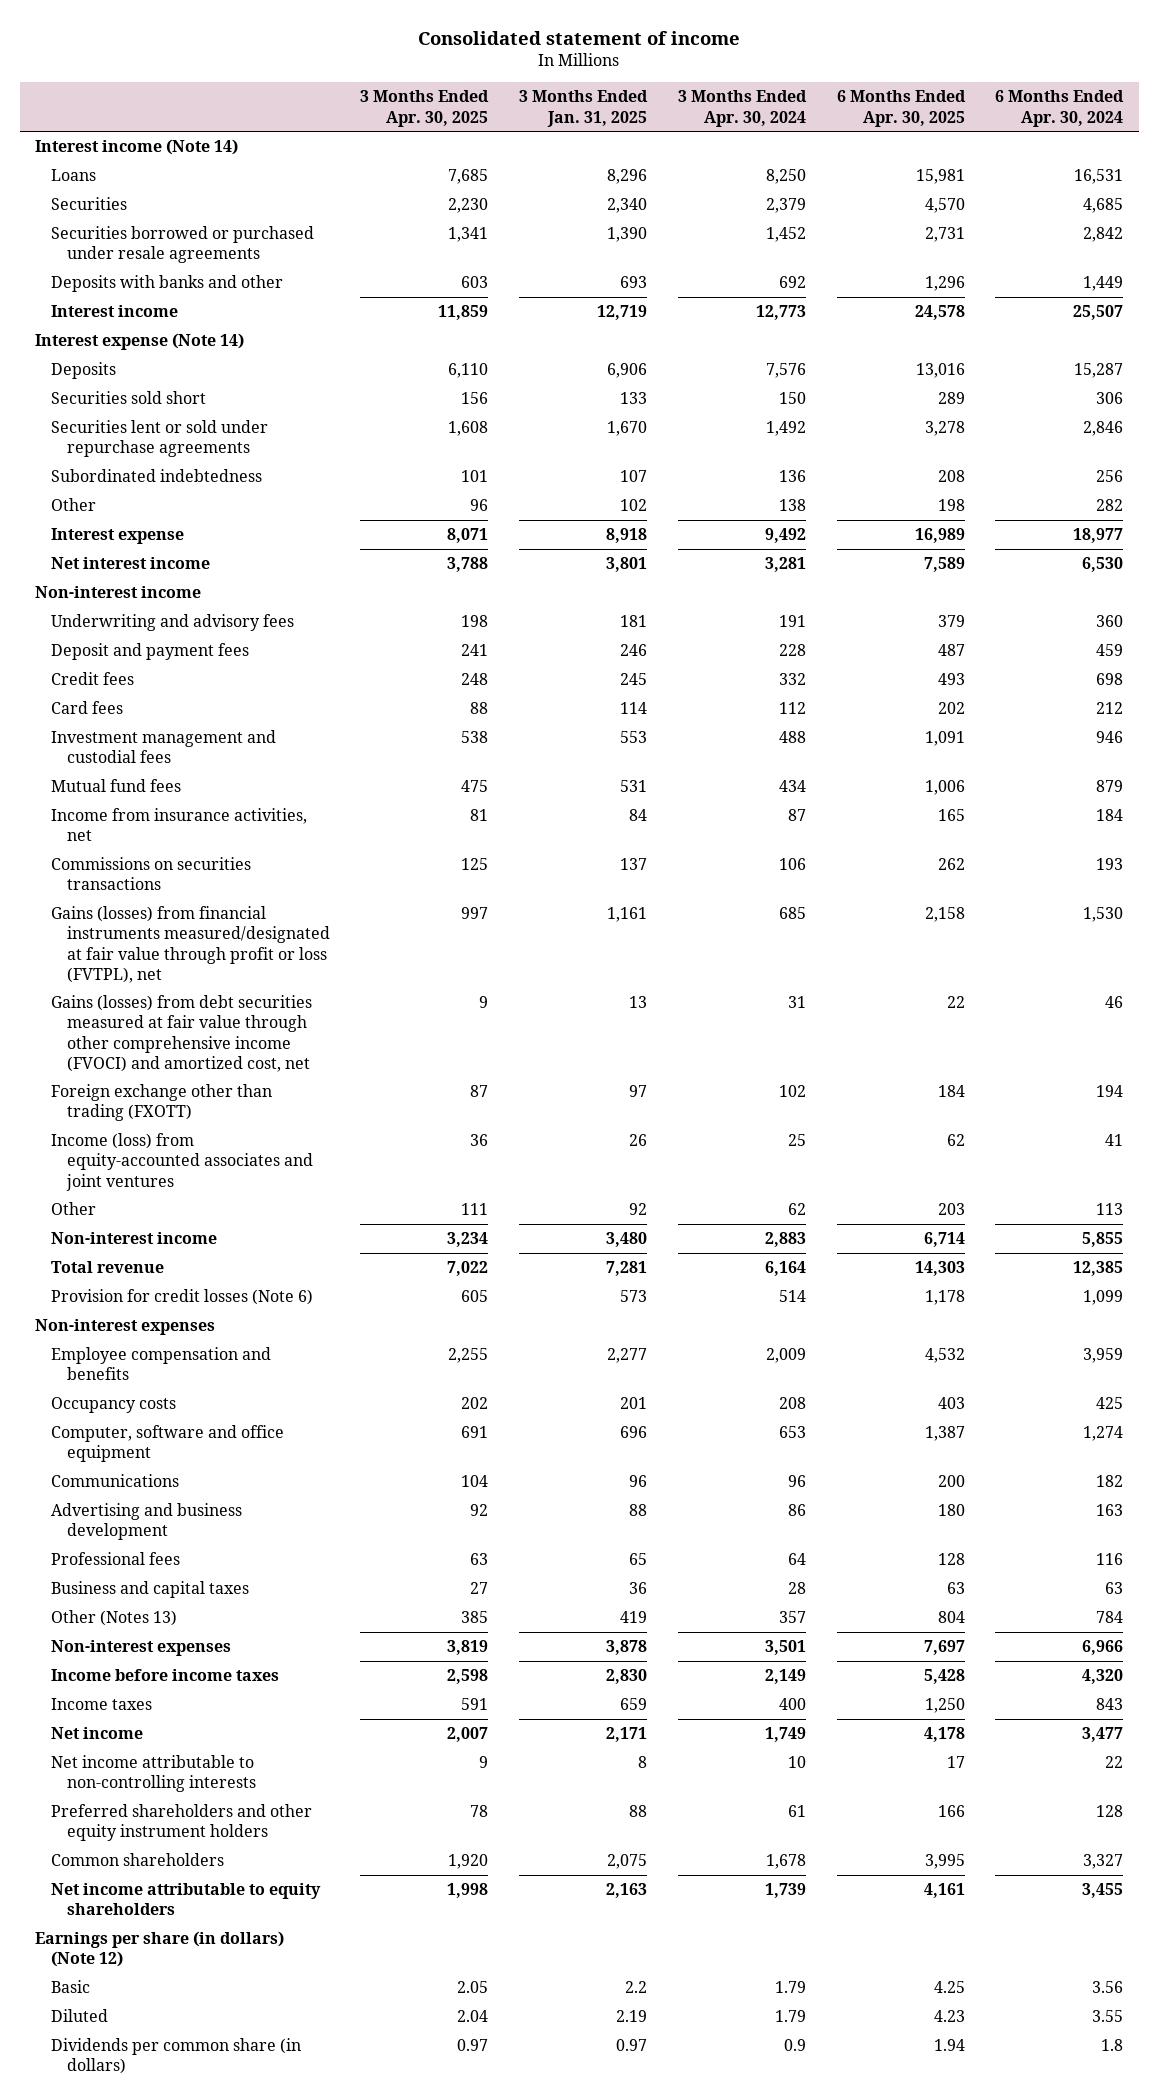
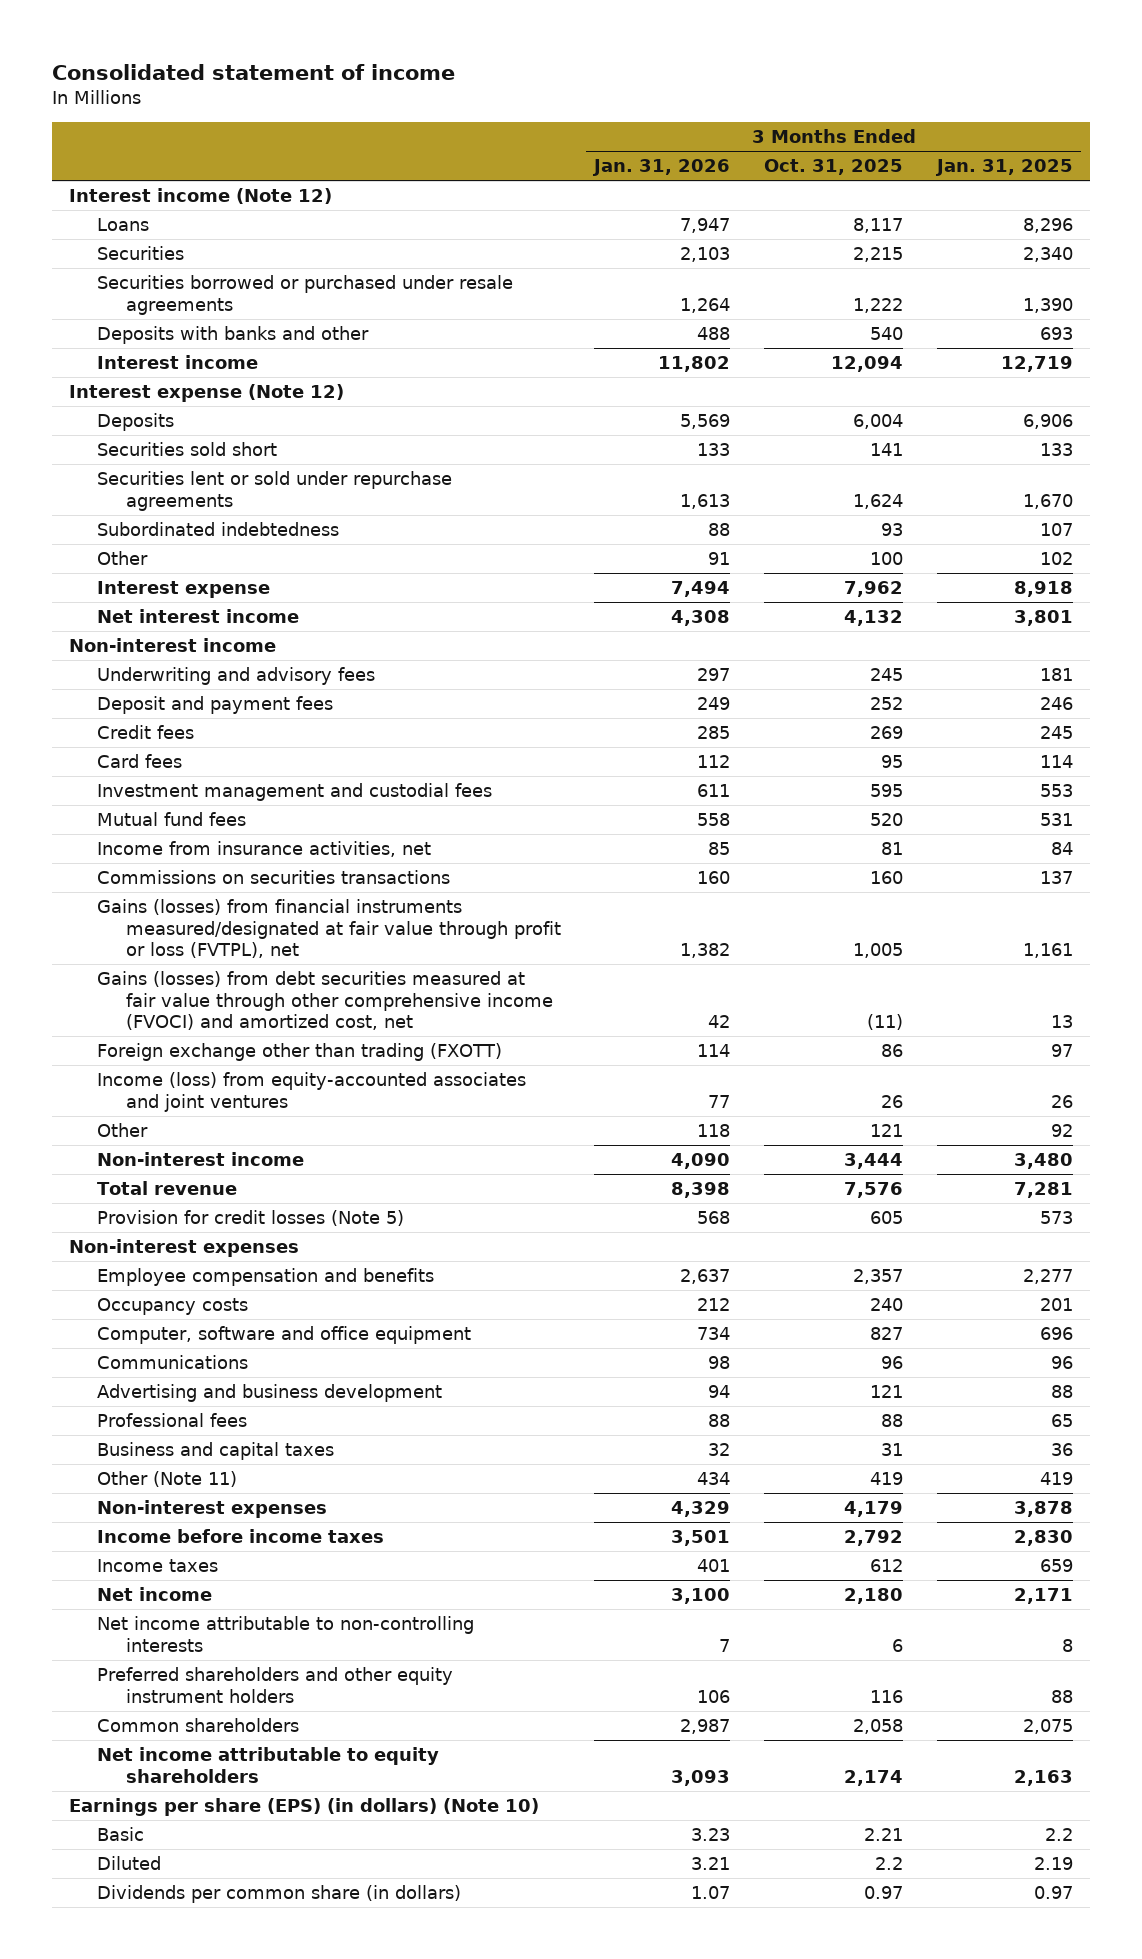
- | 3 Months Ended Apr. 30, 2025 | 3 Months Ended Jan. 31, 2025 | 3 Months Ended Apr. 30, 2024 | 6 Months Ended Apr. 30, 2025 | 6 Months Ended Apr. 30, 2024
+ | 3 Months Ended Jan. 31, 2026 | 3 Months Ended Oct. 31, 2025 | 3 Months Ended Jan. 31, 2025
- Interest income (Note 14)
+ Interest income (Note 12)
- Interest expense (Note 14)
+ Interest expense (Note 12)
- Provision for credit losses (Note 6) | 605 | 573 | 514 | 1,178 | 1,099
+ Provision for credit losses (Note 5) | 568 | 605 | 573
- Other (Notes 13) | 385 | 419 | 357 | 804 | 784
+ Other (Note 11) | 434 | 419 | 419
- Earnings per share (in dollars) (Note 12)
+ Earnings per share (EPS) (in dollars) (Note 10)

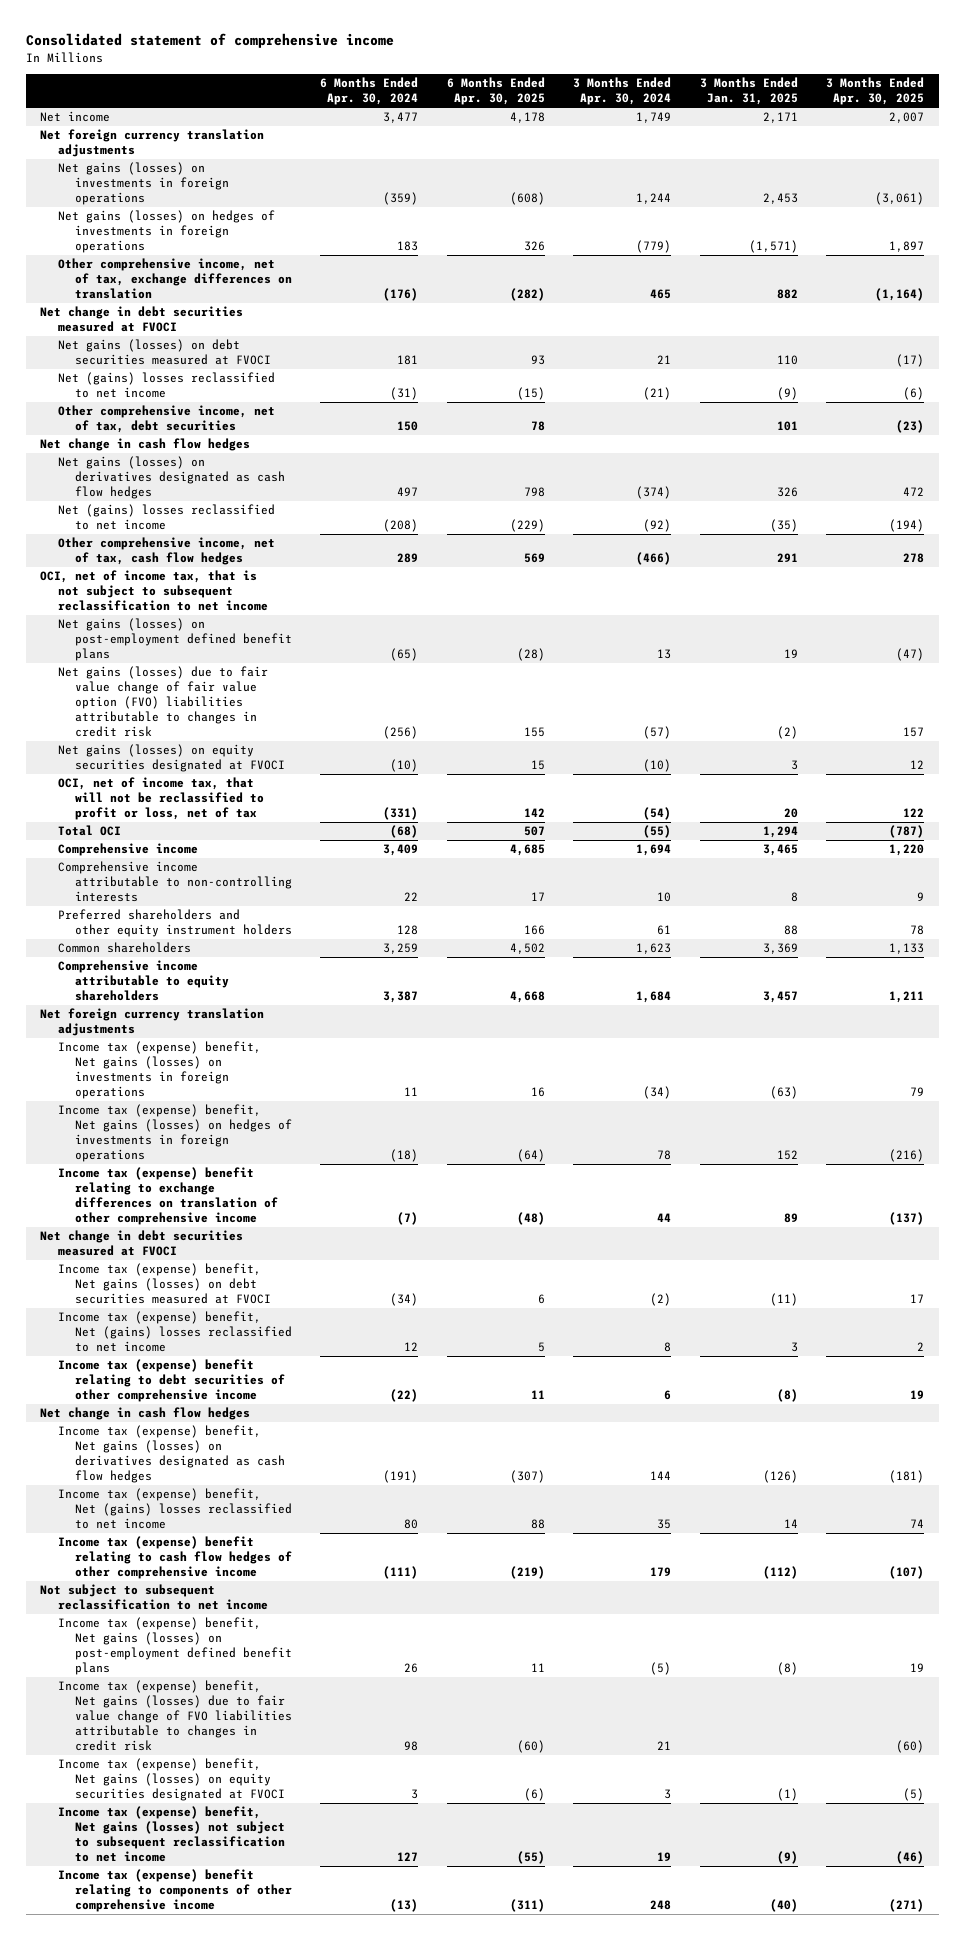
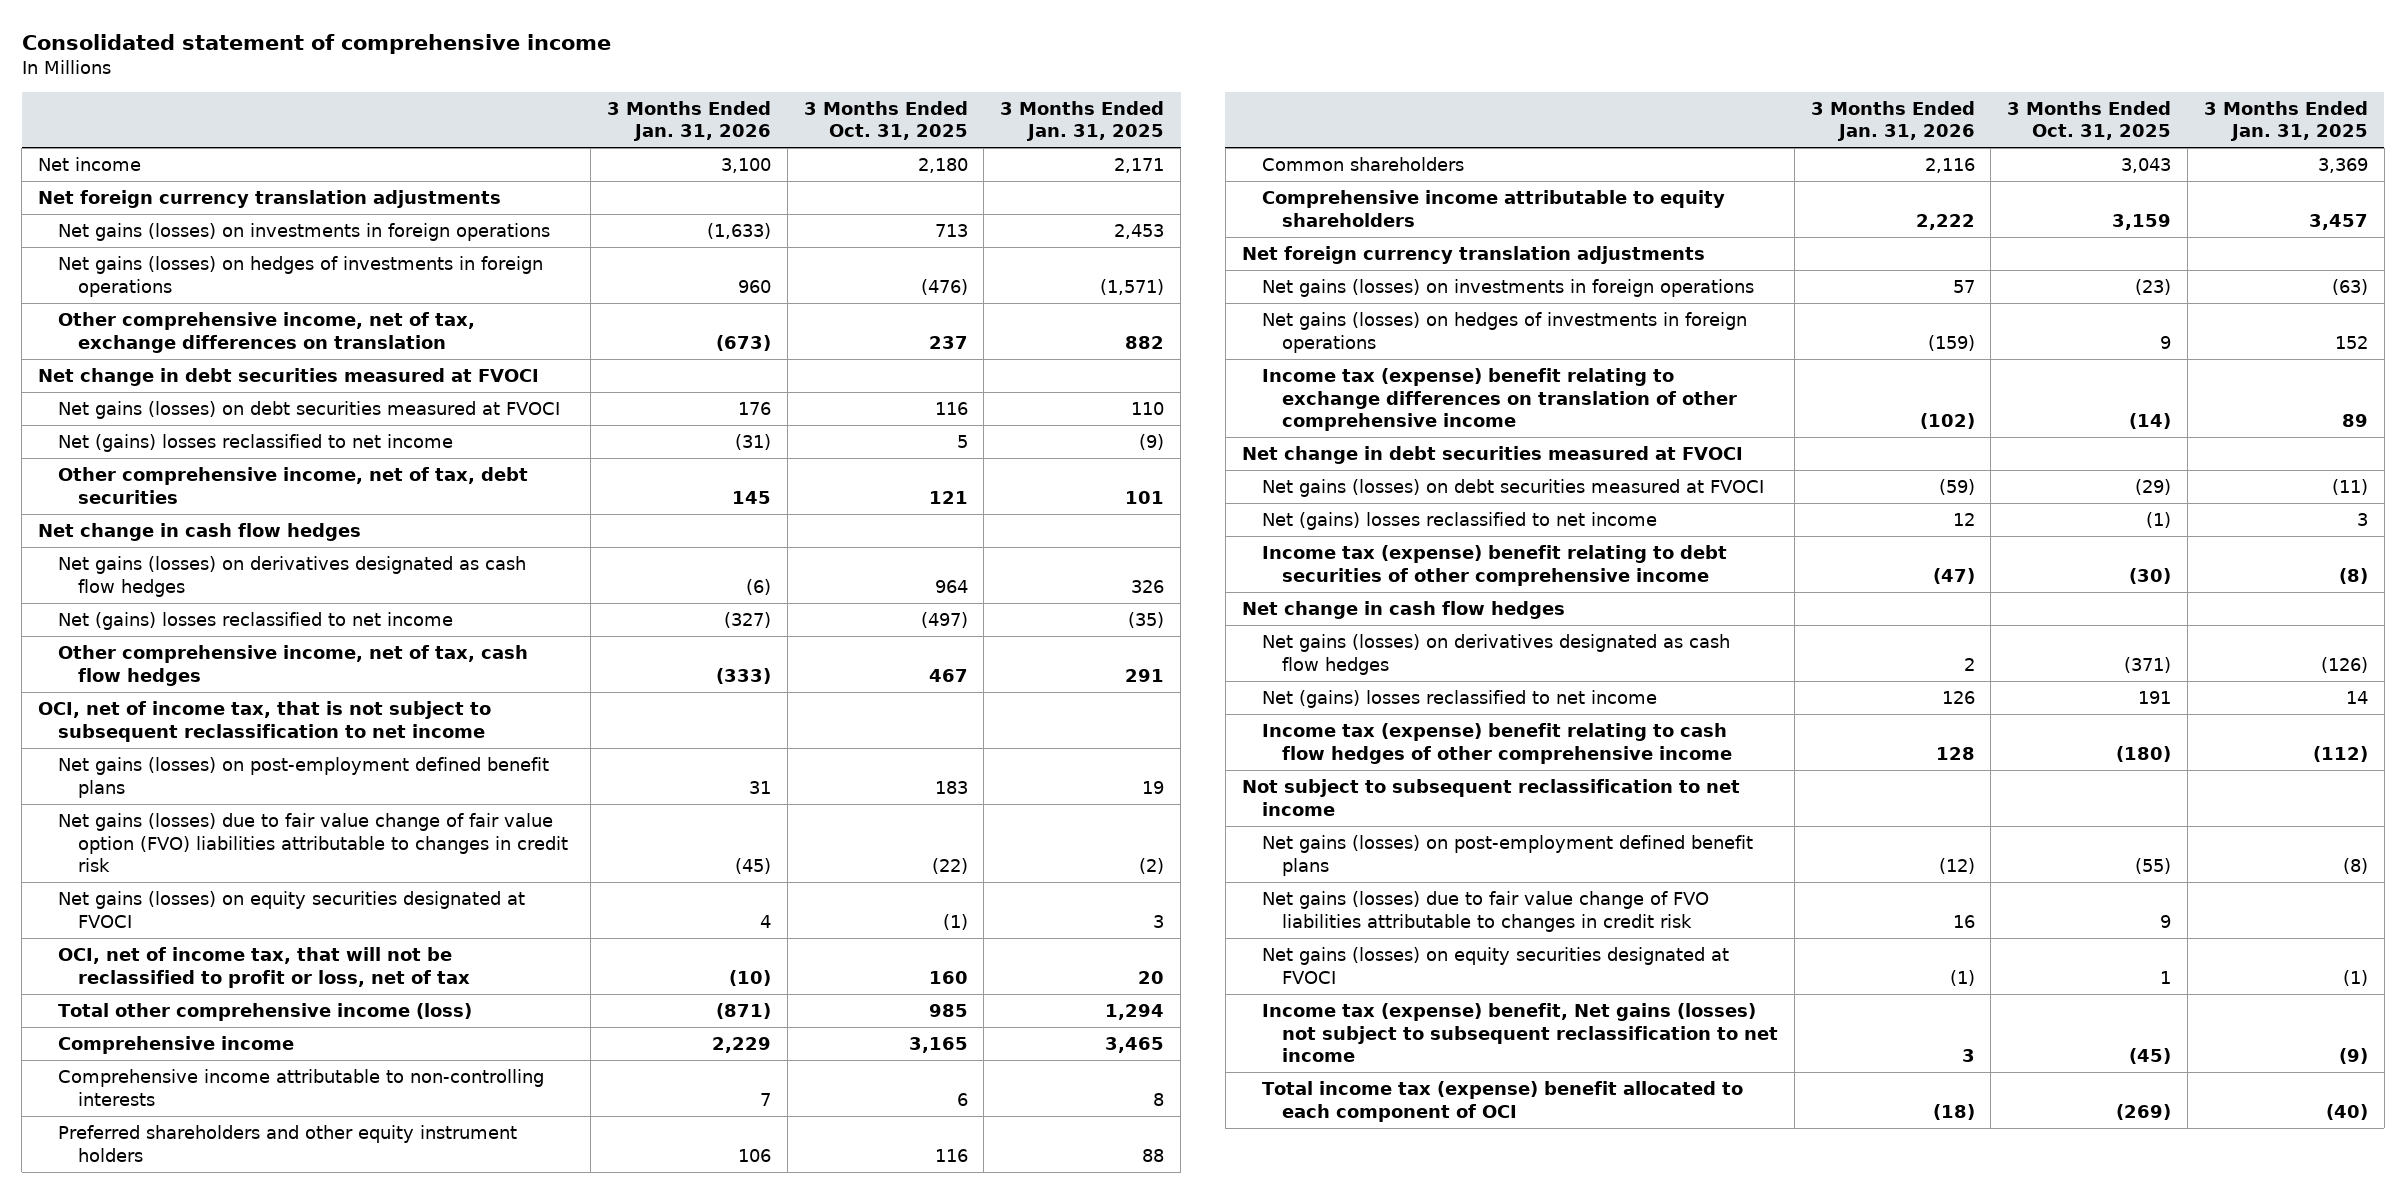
- | 6 Months Ended Apr. 30, 2024 | 6 Months Ended Apr. 30, 2025 | 3 Months Ended Apr. 30, 2024 | 3 Months Ended Jan. 31, 2025 | 3 Months Ended Apr. 30, 2025
+ | 3 Months Ended Jan. 31, 2026 | 3 Months Ended Oct. 31, 2025 | 3 Months Ended Jan. 31, 2025
- Total OCI | (68) | 507 | (55) | 1,294 | (787)
+ Total other comprehensive income (loss) | (871) | 985 | 1,294
- Income tax (expense) benefit, Net gains (losses) on investments in foreign operations | 11 | 16 | (34) | (63) | 79
- Income tax (expense) benefit, Net gains (losses) on hedges of investments in foreign operations | (18) | (64) | 78 | 152 | (216)
+ Net gains (losses) on investments in foreign operations | 57 | (23) | (63)
+ Net gains (losses) on hedges of investments in foreign operations | (159) | 9 | 152
- Income tax (expense) benefit, Net gains (losses) on debt securities measured at FVOCI | (34) | 6 | (2) | (11) | 17
- Income tax (expense) benefit, Net (gains) losses reclassified to net income | 12 | 5 | 8 | 3 | 2
+ Net gains (losses) on debt securities measured at FVOCI | (59) | (29) | (11)
+ Net (gains) losses reclassified to net income | 12 | (1) | 3
- Income tax (expense) benefit, Net gains (losses) on derivatives designated as cash flow hedges | (191) | (307) | 144 | (126) | (181)
- Income tax (expense) benefit, Net (gains) losses reclassified to net income | 80 | 88 | 35 | 14 | 74
+ Net gains (losses) on derivatives designated as cash flow hedges | 2 | (371) | (126)
+ Net (gains) losses reclassified to net income | 126 | 191 | 14
- Income tax (expense) benefit, Net gains (losses) on post-employment defined benefit plans | 26 | 11 | (5) | (8) | 19
- Income tax (expense) benefit, Net gains (losses) due to fair value change of FVO liabilities attributable to changes in credit risk | 98 | (60) | 21 | | (60)
- Income tax (expense) benefit, Net gains (losses) on equity securities designated at FVOCI | 3 | (6) | 3 | (1) | (5)
+ Net gains (losses) on post-employment defined benefit plans | (12) | (55) | (8)
+ Net gains (losses) due to fair value change of FVO liabilities attributable to changes in credit risk | 16 | 9 |
+ Net gains (losses) on equity securities designated at FVOCI | (1) | 1 | (1)
- Income tax (expense) benefit relating to components of other comprehensive income | (13) | (311) | 248 | (40) | (271)
+ Total income tax (expense) benefit allocated to each component of OCI | (18) | (269) | (40)

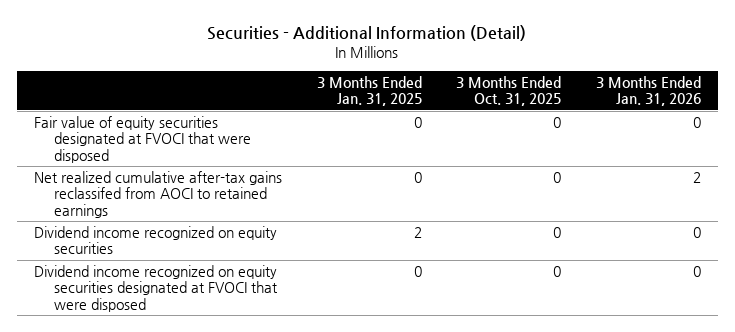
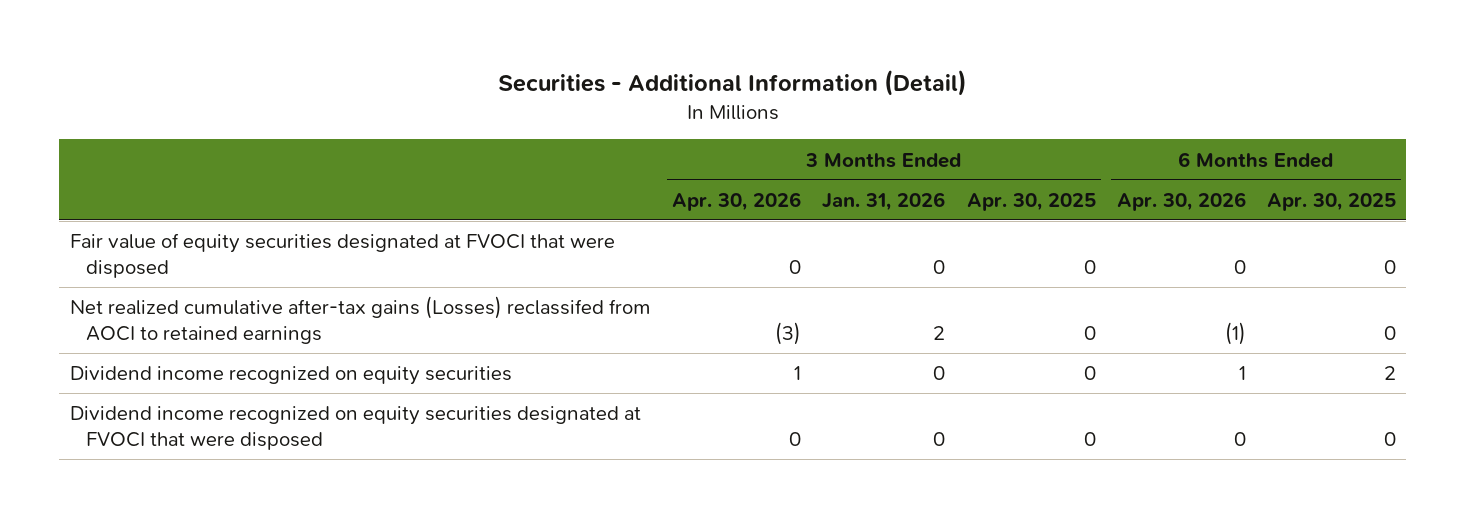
- | 3 Months Ended Jan. 31, 2025 | 3 Months Ended Oct. 31, 2025 | 3 Months Ended Jan. 31, 2026
+ | 3 Months Ended Apr. 30, 2026 | 3 Months Ended Jan. 31, 2026 | 3 Months Ended Apr. 30, 2025 | 6 Months Ended Apr. 30, 2026 | 6 Months Ended Apr. 30, 2025
- Net realized cumulative after-tax gains reclassifed from AOCI to retained earnings | 0 | 0 | 2
+ Net realized cumulative after-tax gains (Losses) reclassifed from AOCI to retained earnings | (3) | 2 | 0 | (1) | 0

